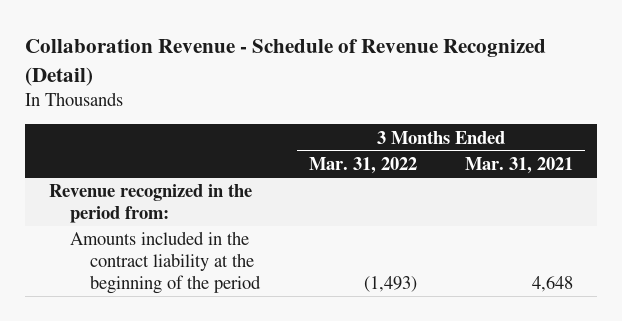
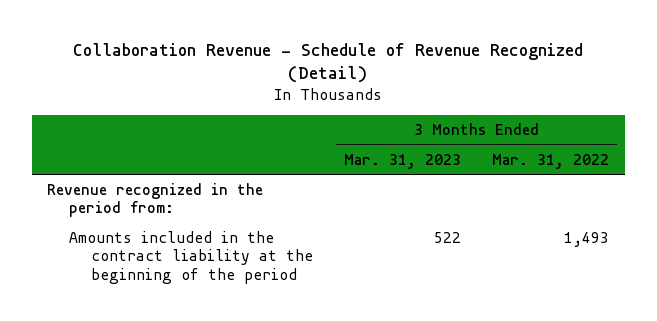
- | 3 Months Ended Mar. 31, 2022 | 3 Months Ended Mar. 31, 2021
+ | 3 Months Ended Mar. 31, 2023 | 3 Months Ended Mar. 31, 2022
- Amounts included in the contract liability at the beginning of the period | (1,493) | 4,648
+ Amounts included in the contract liability at the beginning of the period | 522 | 1,493

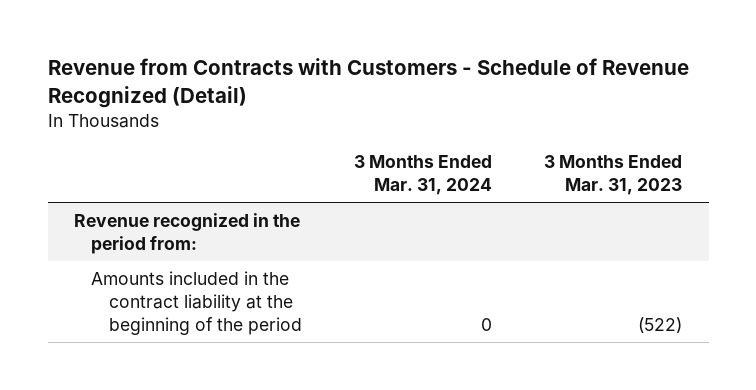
- Collaboration Revenue - Schedule of Revenue Recognized (Detail)
+ Revenue from Contracts with Customers - Schedule of Revenue Recognized (Detail)
- | 3 Months Ended Mar. 31, 2023 | 3 Months Ended Mar. 31, 2022
+ | 3 Months Ended Mar. 31, 2024 | 3 Months Ended Mar. 31, 2023
- Amounts included in the contract liability at the beginning of the period | 522 | 1,493
+ Amounts included in the contract liability at the beginning of the period | 0 | (522)

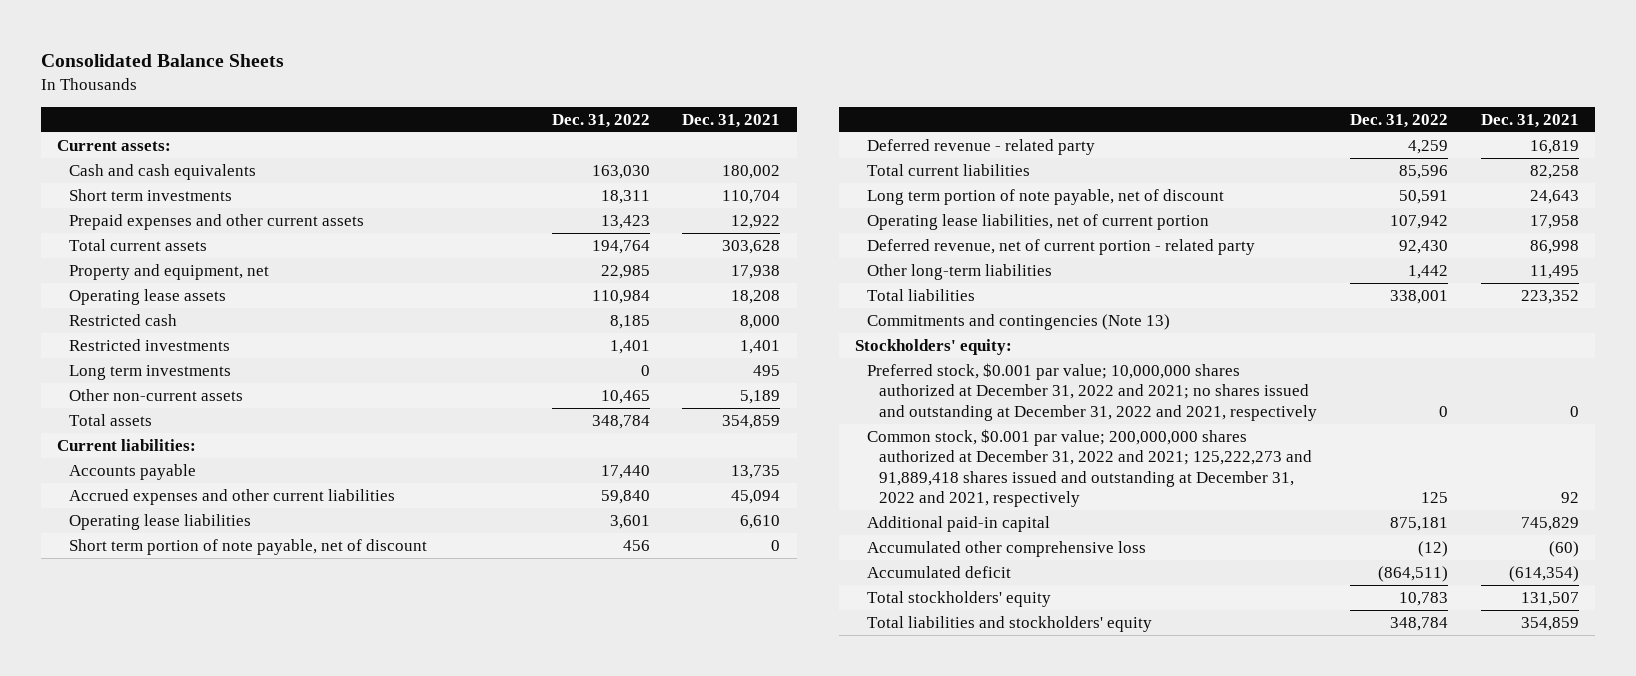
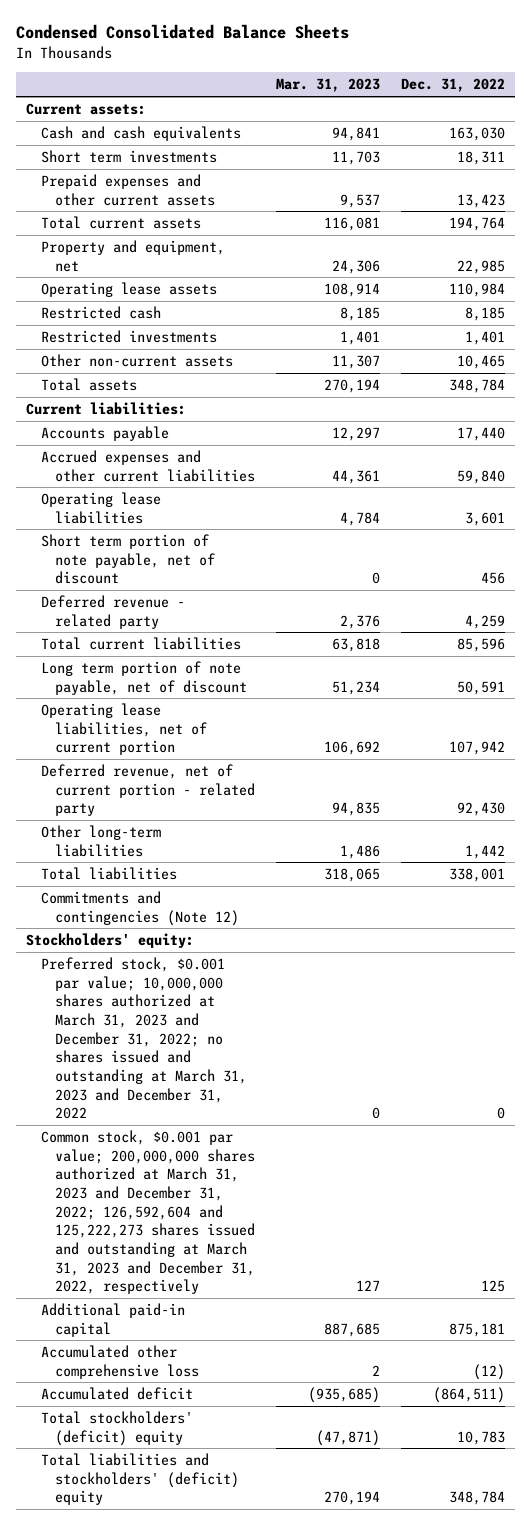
- Consolidated Balance Sheets
+ Condensed Consolidated Balance Sheets
- | Dec. 31, 2022 | Dec. 31, 2021
+ | Mar. 31, 2023 | Dec. 31, 2022
- Long term investments | 0 | 495
- Commitments and contingencies (Note 13)
+ Commitments and contingencies (Note 12)
- Preferred stock, $0.001 par value; 10,000,000 shares authorized at December 31, 2022 and 2021; no shares issued and outstanding at December 31, 2022 and 2021, respectively | 0 | 0
- Common stock, $0.001 par value; 200,000,000 shares authorized at December 31, 2022 and 2021; 125,222,273 and 91,889,418 shares issued and outstanding at December 31, 2022 and 2021, respectively | 125 | 92
+ Preferred stock, $0.001 par value; 10,000,000 shares authorized at March 31, 2023 and December 31, 2022; no shares issued and outstanding at March 31, 2023 and December 31, 2022 | 0 | 0
+ Common stock, $0.001 par value; 200,000,000 shares authorized at March 31, 2023 and December 31, 2022; 126,592,604 and 125,222,273 shares issued and outstanding at March 31, 2023 and December 31, 2022, respectively | 127 | 125
- Total stockholders' equity | 10,783 | 131,507
- Total liabilities and stockholders' equity | 348,784 | 354,859
+ Total stockholders' (deficit) equity | (47,871) | 10,783
+ Total liabilities and stockholders' (deficit) equity | 270,194 | 348,784

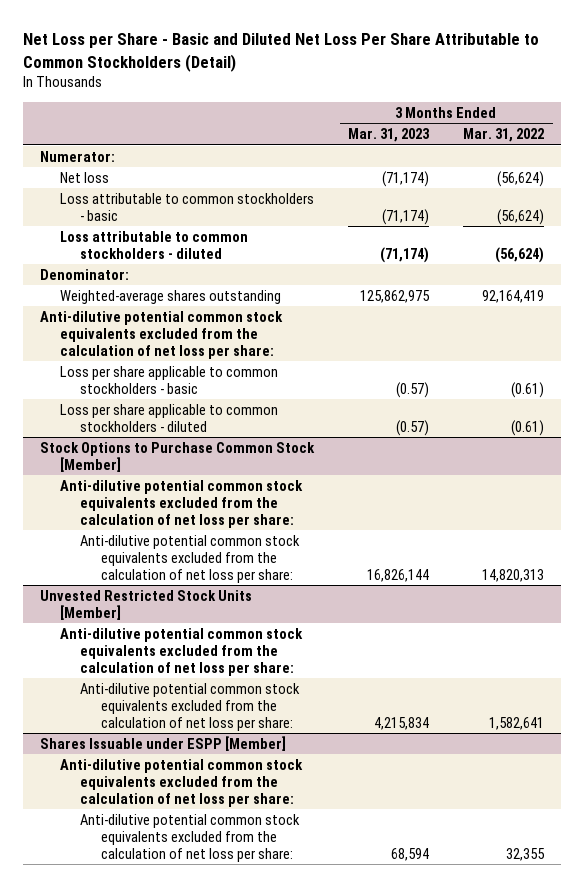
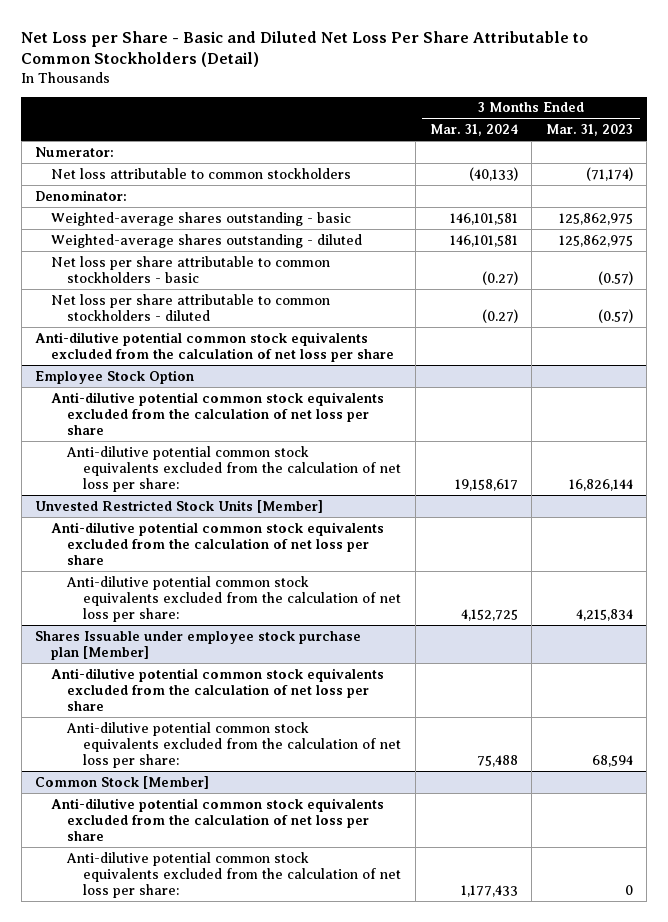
- | 3 Months Ended Mar. 31, 2023 | 3 Months Ended Mar. 31, 2022
+ | 3 Months Ended Mar. 31, 2024 | 3 Months Ended Mar. 31, 2023
- Net loss | (71,174) | (56,624)
- Loss attributable to common stockholders - basic | (71,174) | (56,624)
- Loss attributable to common stockholders - diluted | (71,174) | (56,624)
+ Net loss attributable to common stockholders | (40,133) | (71,174)
- Weighted-average shares outstanding | 125,862,975 | 92,164,419
- Anti-dilutive potential common stock equivalents excluded from the calculation of net loss per share:
- Loss per share applicable to common stockholders - basic | (0.57) | (0.61)
- Loss per share applicable to common stockholders - diluted | (0.57) | (0.61)
- Stock Options to Purchase Common Stock [Member]
- Anti-dilutive potential common stock equivalents excluded from the calculation of net loss per share:
+ Weighted-average shares outstanding - basic | 146,101,581 | 125,862,975
+ Weighted-average shares outstanding - diluted | 146,101,581 | 125,862,975
+ Net loss per share attributable to common stockholders - basic | (0.27) | (0.57)
+ Net loss per share attributable to common stockholders - diluted | (0.27) | (0.57)
+ Anti-dilutive potential common stock equivalents excluded from the calculation of net loss per share
+ Employee Stock Option
+ Anti-dilutive potential common stock equivalents excluded from the calculation of net loss per share
@ Unvested Restricted Stock Units [Member]
- Anti-dilutive potential common stock equivalents excluded from the calculation of net loss per share:
+ Anti-dilutive potential common stock equivalents excluded from the calculation of net loss per share
- Shares Issuable under ESPP [Member]
- Anti-dilutive potential common stock equivalents excluded from the calculation of net loss per share:
+ Shares Issuable under employee stock purchase plan [Member]
+ Anti-dilutive potential common stock equivalents excluded from the calculation of net loss per share
+ Common Stock [Member]
+ Anti-dilutive potential common stock equivalents excluded from the calculation of net loss per share
+ Anti-dilutive potential common stock equivalents excluded from the calculation of net loss per share: | 1,177,433 | 0

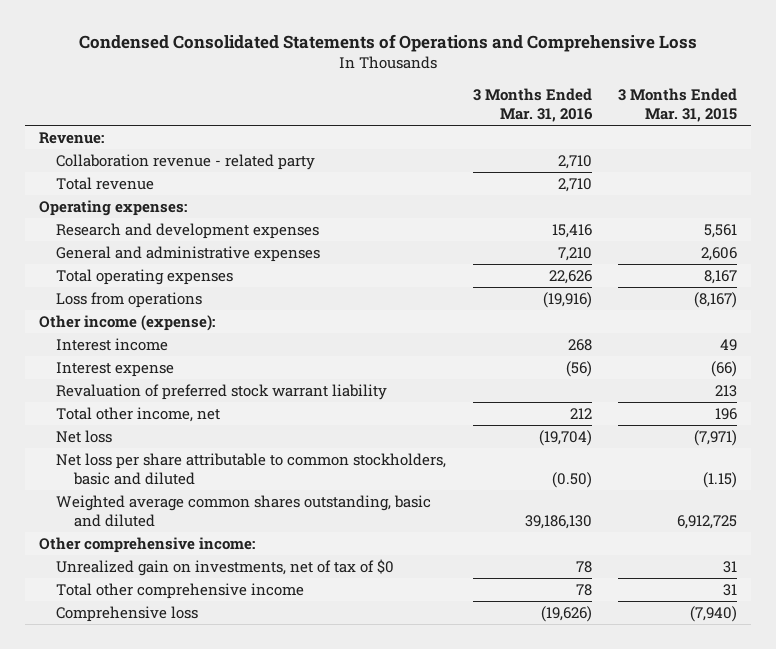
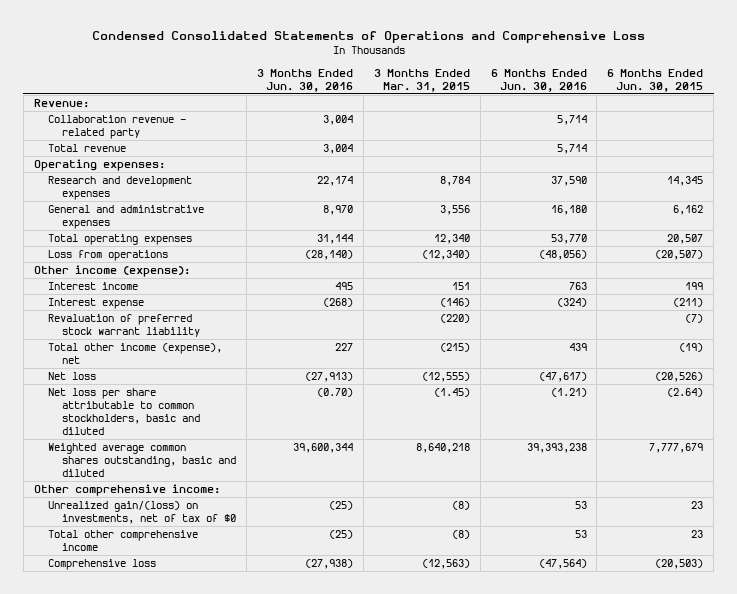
- | 3 Months Ended Mar. 31, 2016 | 3 Months Ended Mar. 31, 2015
+ | 3 Months Ended Jun. 30, 2016 | 3 Months Ended Mar. 31, 2015 | 6 Months Ended Jun. 30, 2016 | 6 Months Ended Jun. 30, 2015
- Research and development expenses | 15,416 | 5,561
- General and administrative expenses | 7,210 | 2,606
- Total operating expenses | 22,626 | 8,167
- Loss from operations | (19,916) | (8,167)
+ Research and development expenses | 22,174 | 8,784 | 37,590 | 14,345
+ General and administrative expenses | 8,970 | 3,556 | 16,180 | 6,162
+ Total operating expenses | 31,144 | 12,340 | 53,770 | 20,507
+ Loss from operations | (28,140) | (12,340) | (48,056) | (20,507)
- Interest income | 268 | 49
- Interest expense | (56) | (66)
- Revaluation of preferred stock warrant liability | | 213
- Total other income, net | 212 | 196
- Net loss | (19,704) | (7,971)
- Net loss per share attributable to common stockholders, basic and diluted | (0.50) | (1.15)
- Weighted average common shares outstanding, basic and diluted | 39,186,130 | 6,912,725
+ Interest income | 495 | 151 | 763 | 199
+ Interest expense | (268) | (146) | (324) | (211)
+ Revaluation of preferred stock warrant liability | | (220) | | (7)
+ Total other income (expense), net | 227 | (215) | 439 | (19)
+ Net loss | (27,913) | (12,555) | (47,617) | (20,526)
+ Net loss per share attributable to common stockholders, basic and diluted | (0.70) | (1.45) | (1.21) | (2.64)
+ Weighted average common shares outstanding, basic and diluted | 39,600,344 | 8,640,218 | 39,393,238 | 7,777,679
- Unrealized gain on investments, net of tax of $0 | 78 | 31
- Total other comprehensive income | 78 | 31
- Comprehensive loss | (19,626) | (7,940)
+ Unrealized gain/(loss) on investments, net of tax of $0 | (25) | (8) | 53 | 23
+ Total other comprehensive income | (25) | (8) | 53 | 23
+ Comprehensive loss | (27,938) | (12,563) | (47,564) | (20,503)

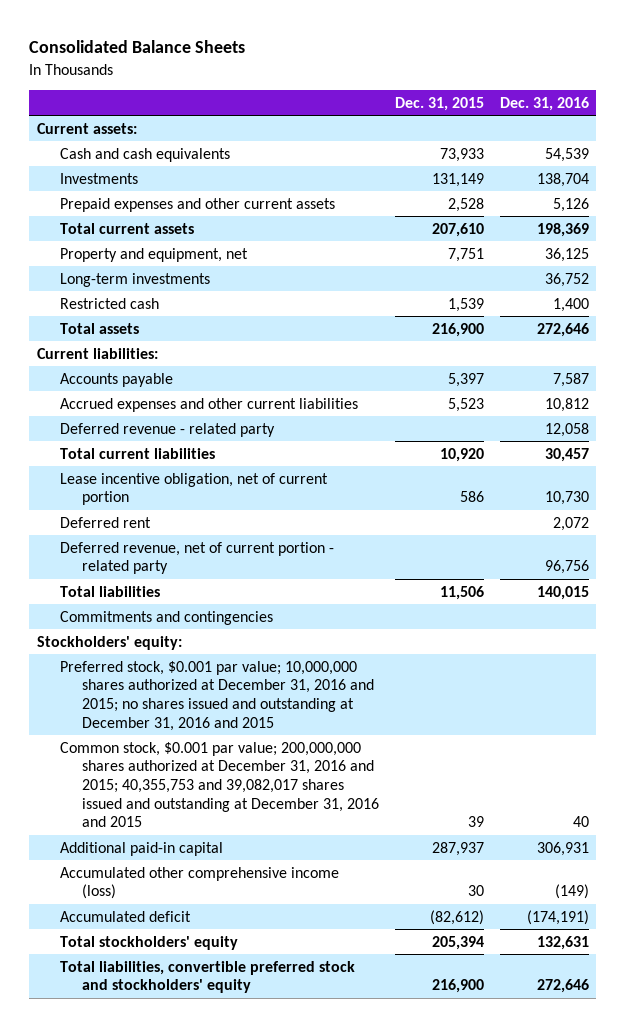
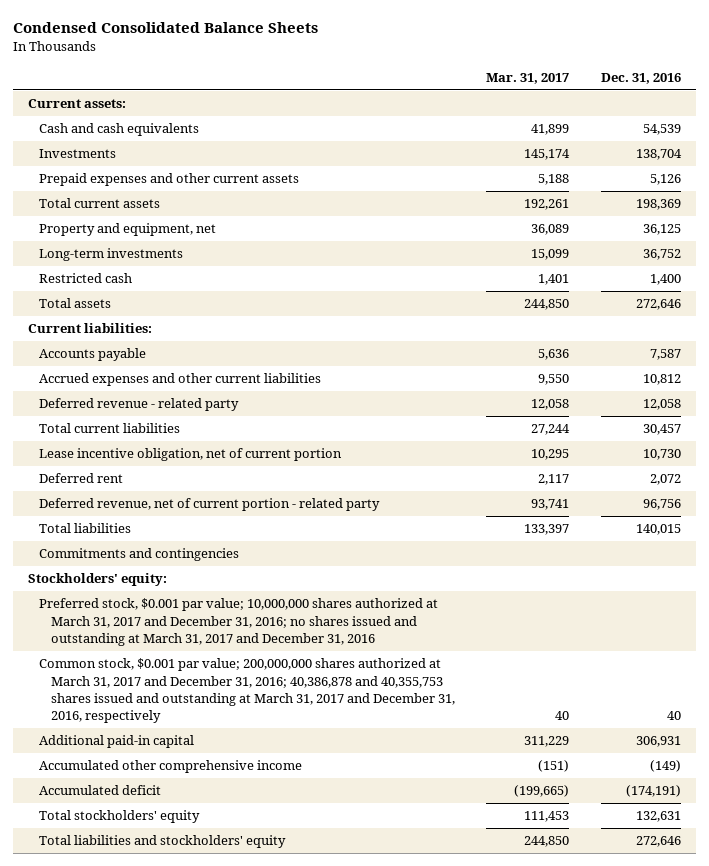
- Consolidated Balance Sheets
+ Condensed Consolidated Balance Sheets
- | Dec. 31, 2015 | Dec. 31, 2016
+ | Mar. 31, 2017 | Dec. 31, 2016
- Preferred stock, $0.001 par value; 10,000,000 shares authorized at December 31, 2016 and 2015; no shares issued and outstanding at December 31, 2016 and 2015
- Common stock, $0.001 par value; 200,000,000 shares authorized at December 31, 2016 and 2015; 40,355,753 and 39,082,017 shares issued and outstanding at December 31, 2016 and 2015 | 39 | 40
+ Preferred stock, $0.001 par value; 10,000,000 shares authorized at March 31, 2017 and December 31, 2016; no shares issued and outstanding at March 31, 2017 and December 31, 2016
+ Common stock, $0.001 par value; 200,000,000 shares authorized at March 31, 2017 and December 31, 2016; 40,386,878 and 40,355,753 shares issued and outstanding at March 31, 2017 and December 31, 2016, respectively | 40 | 40
- Accumulated other comprehensive income (loss) | 30 | (149)
+ Accumulated other comprehensive income | (151) | (149)
- Total liabilities, convertible preferred stock and stockholders' equity | 216,900 | 272,646
+ Total liabilities and stockholders' equity | 244,850 | 272,646

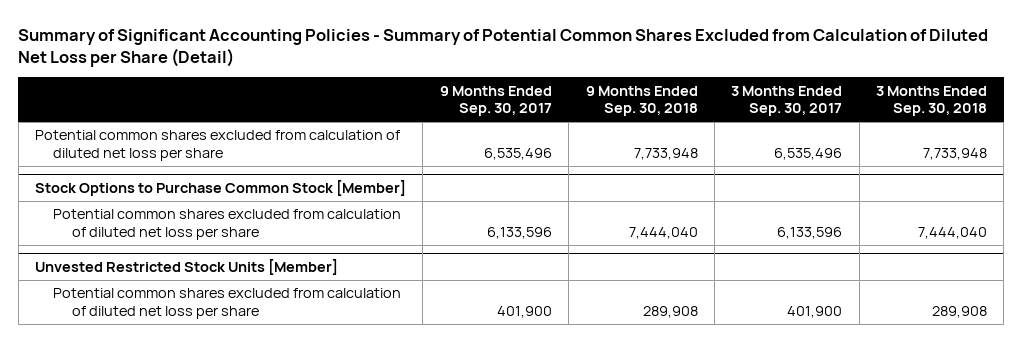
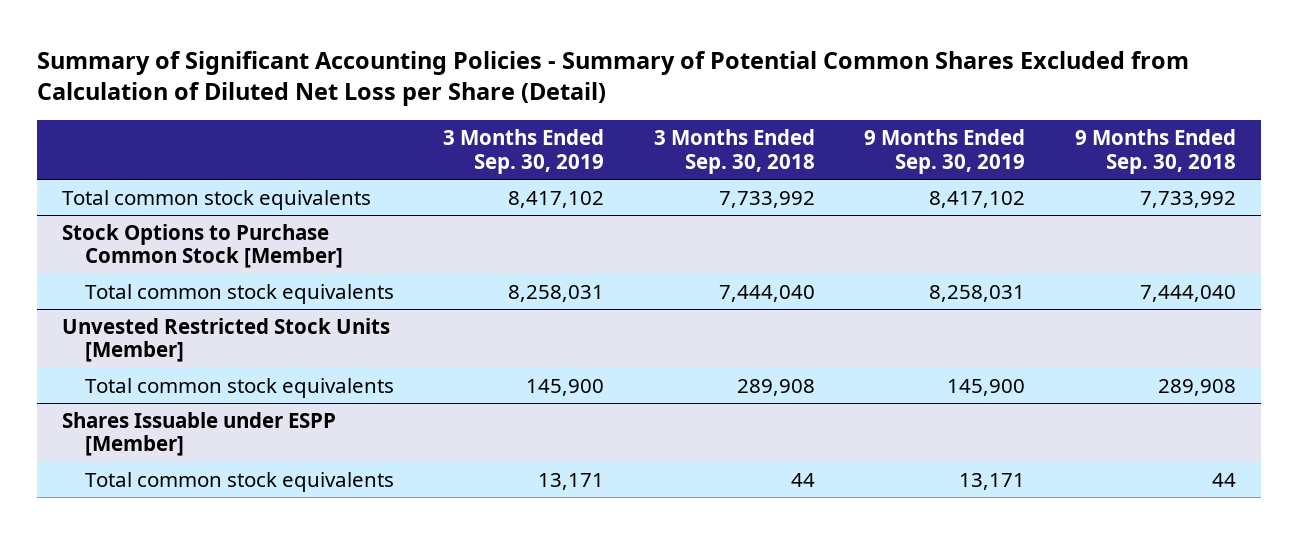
- | 9 Months Ended Sep. 30, 2017 | 9 Months Ended Sep. 30, 2018 | 3 Months Ended Sep. 30, 2017 | 3 Months Ended Sep. 30, 2018
+ | 3 Months Ended Sep. 30, 2019 | 3 Months Ended Sep. 30, 2018 | 9 Months Ended Sep. 30, 2019 | 9 Months Ended Sep. 30, 2018
- Potential common shares excluded from calculation of diluted net loss per share | 6,535,496 | 7,733,948 | 6,535,496 | 7,733,948
+ Total common stock equivalents | 8,417,102 | 7,733,992 | 8,417,102 | 7,733,992
@ Stock Options to Purchase Common Stock [Member]
- Potential common shares excluded from calculation of diluted net loss per share | 6,133,596 | 7,444,040 | 6,133,596 | 7,444,040
+ Total common stock equivalents | 8,258,031 | 7,444,040 | 8,258,031 | 7,444,040
@ Unvested Restricted Stock Units [Member]
- Potential common shares excluded from calculation of diluted net loss per share | 401,900 | 289,908 | 401,900 | 289,908
+ Total common stock equivalents | 145,900 | 289,908 | 145,900 | 289,908
+ Shares Issuable under ESPP [Member]
+ Total common stock equivalents | 13,171 | 44 | 13,171 | 44

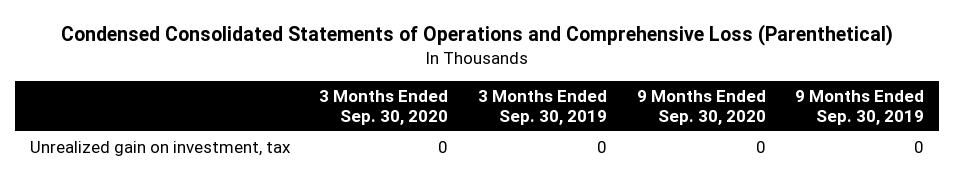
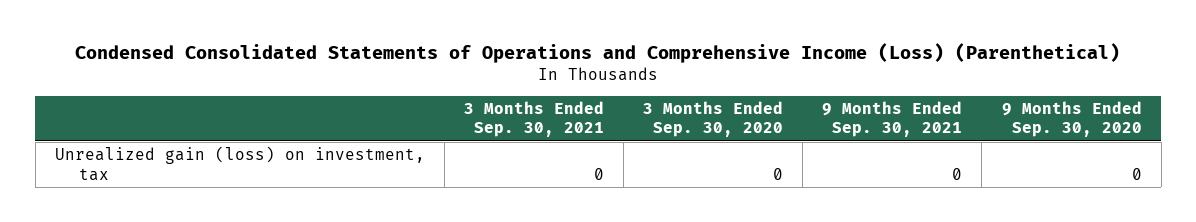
- Condensed Consolidated Statements of Operations and Comprehensive Loss (Parenthetical)
+ Condensed Consolidated Statements of Operations and Comprehensive Income (Loss) (Parenthetical)
- | 3 Months Ended Sep. 30, 2020 | 3 Months Ended Sep. 30, 2019 | 9 Months Ended Sep. 30, 2020 | 9 Months Ended Sep. 30, 2019
+ | 3 Months Ended Sep. 30, 2021 | 3 Months Ended Sep. 30, 2020 | 9 Months Ended Sep. 30, 2021 | 9 Months Ended Sep. 30, 2020
- Unrealized gain on investment, tax | 0 | 0 | 0 | 0
+ Unrealized gain (loss) on investment, tax | 0 | 0 | 0 | 0

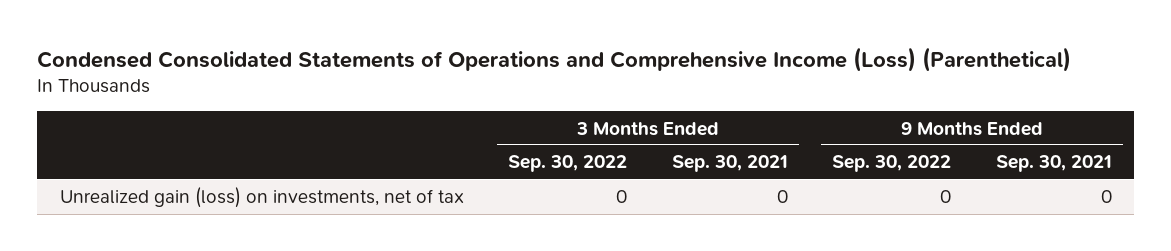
- | 3 Months Ended Sep. 30, 2021 | 3 Months Ended Sep. 30, 2020 | 9 Months Ended Sep. 30, 2021 | 9 Months Ended Sep. 30, 2020
+ | 3 Months Ended Sep. 30, 2022 | 3 Months Ended Sep. 30, 2021 | 9 Months Ended Sep. 30, 2022 | 9 Months Ended Sep. 30, 2021
- Unrealized gain (loss) on investment, tax | 0 | 0 | 0 | 0
+ Unrealized gain (loss) on investments, net of tax | 0 | 0 | 0 | 0

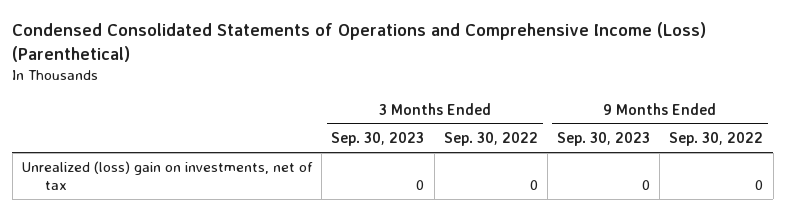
- | 3 Months Ended Sep. 30, 2022 | 3 Months Ended Sep. 30, 2021 | 9 Months Ended Sep. 30, 2022 | 9 Months Ended Sep. 30, 2021
+ | 3 Months Ended Sep. 30, 2023 | 3 Months Ended Sep. 30, 2022 | 9 Months Ended Sep. 30, 2023 | 9 Months Ended Sep. 30, 2022
- Unrealized gain (loss) on investments, net of tax | 0 | 0 | 0 | 0
+ Unrealized (loss) gain on investments, net of tax | 0 | 0 | 0 | 0

